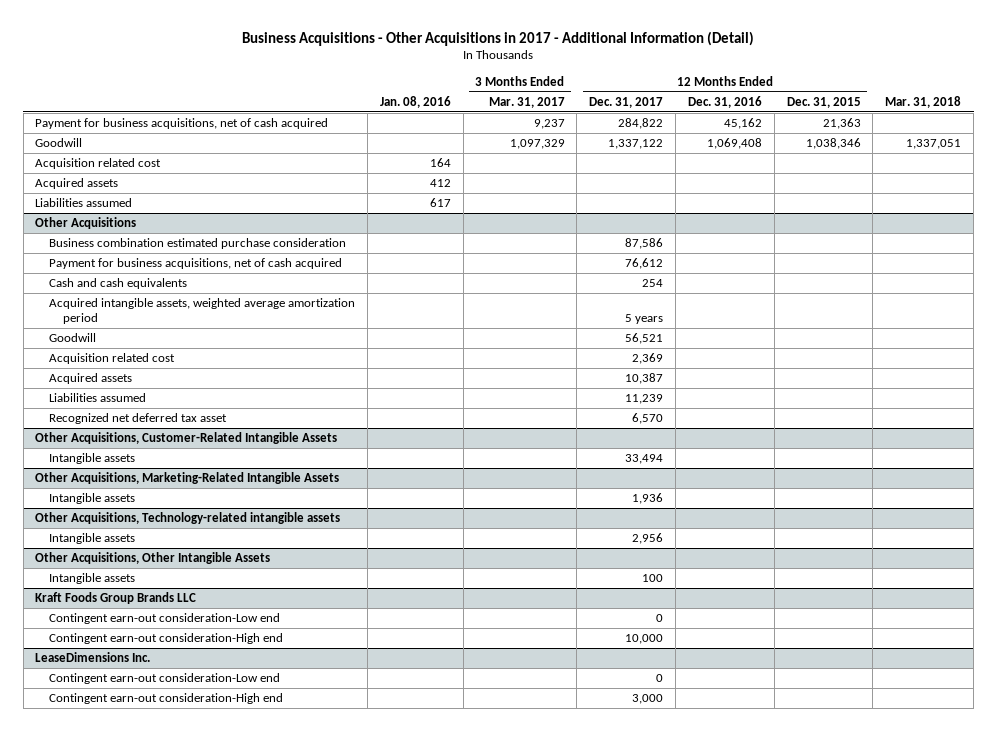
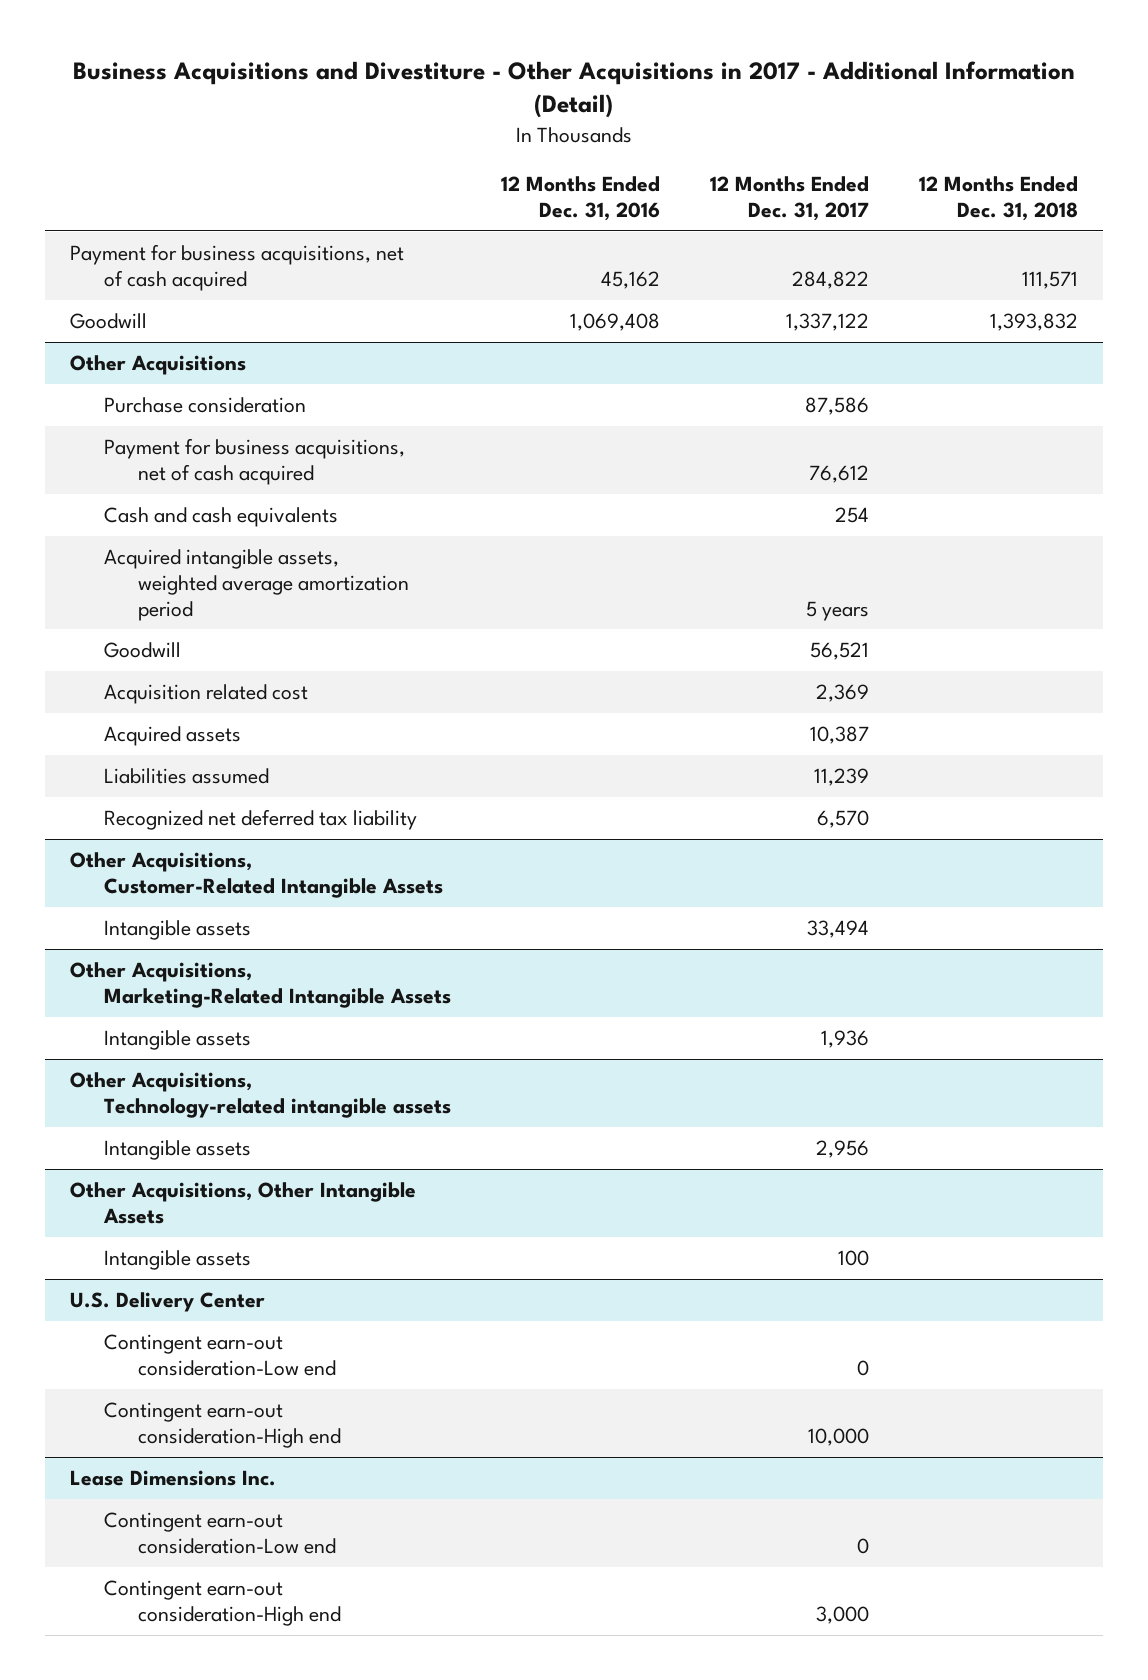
- Business Acquisitions - Other Acquisitions in 2017 - Additional Information (Detail)
+ Business Acquisitions and Divestiture - Other Acquisitions in 2017 - Additional Information (Detail)
- | Jan. 08, 2016 | 3 Months Ended Mar. 31, 2017 | 12 Months Ended Dec. 31, 2017 | 12 Months Ended Dec. 31, 2016 | 12 Months Ended Dec. 31, 2015 | Mar. 31, 2018
+ | 12 Months Ended Dec. 31, 2016 | 12 Months Ended Dec. 31, 2017 | 12 Months Ended Dec. 31, 2018
- Acquisition related cost | 164 | | | | |
- Acquired assets | 412 | | | | |
- Liabilities assumed | 617 | | | | |
@ Other Acquisitions
- Business combination estimated purchase consideration | | | 87,586 | | |
+ Purchase consideration | | 87,586 |
- Recognized net deferred tax asset | | | 6,570 | | |
+ Recognized net deferred tax liability | | 6,570 |
- Kraft Foods Group Brands LLC
+ U.S. Delivery Center
- LeaseDimensions Inc.
+ Lease Dimensions Inc.

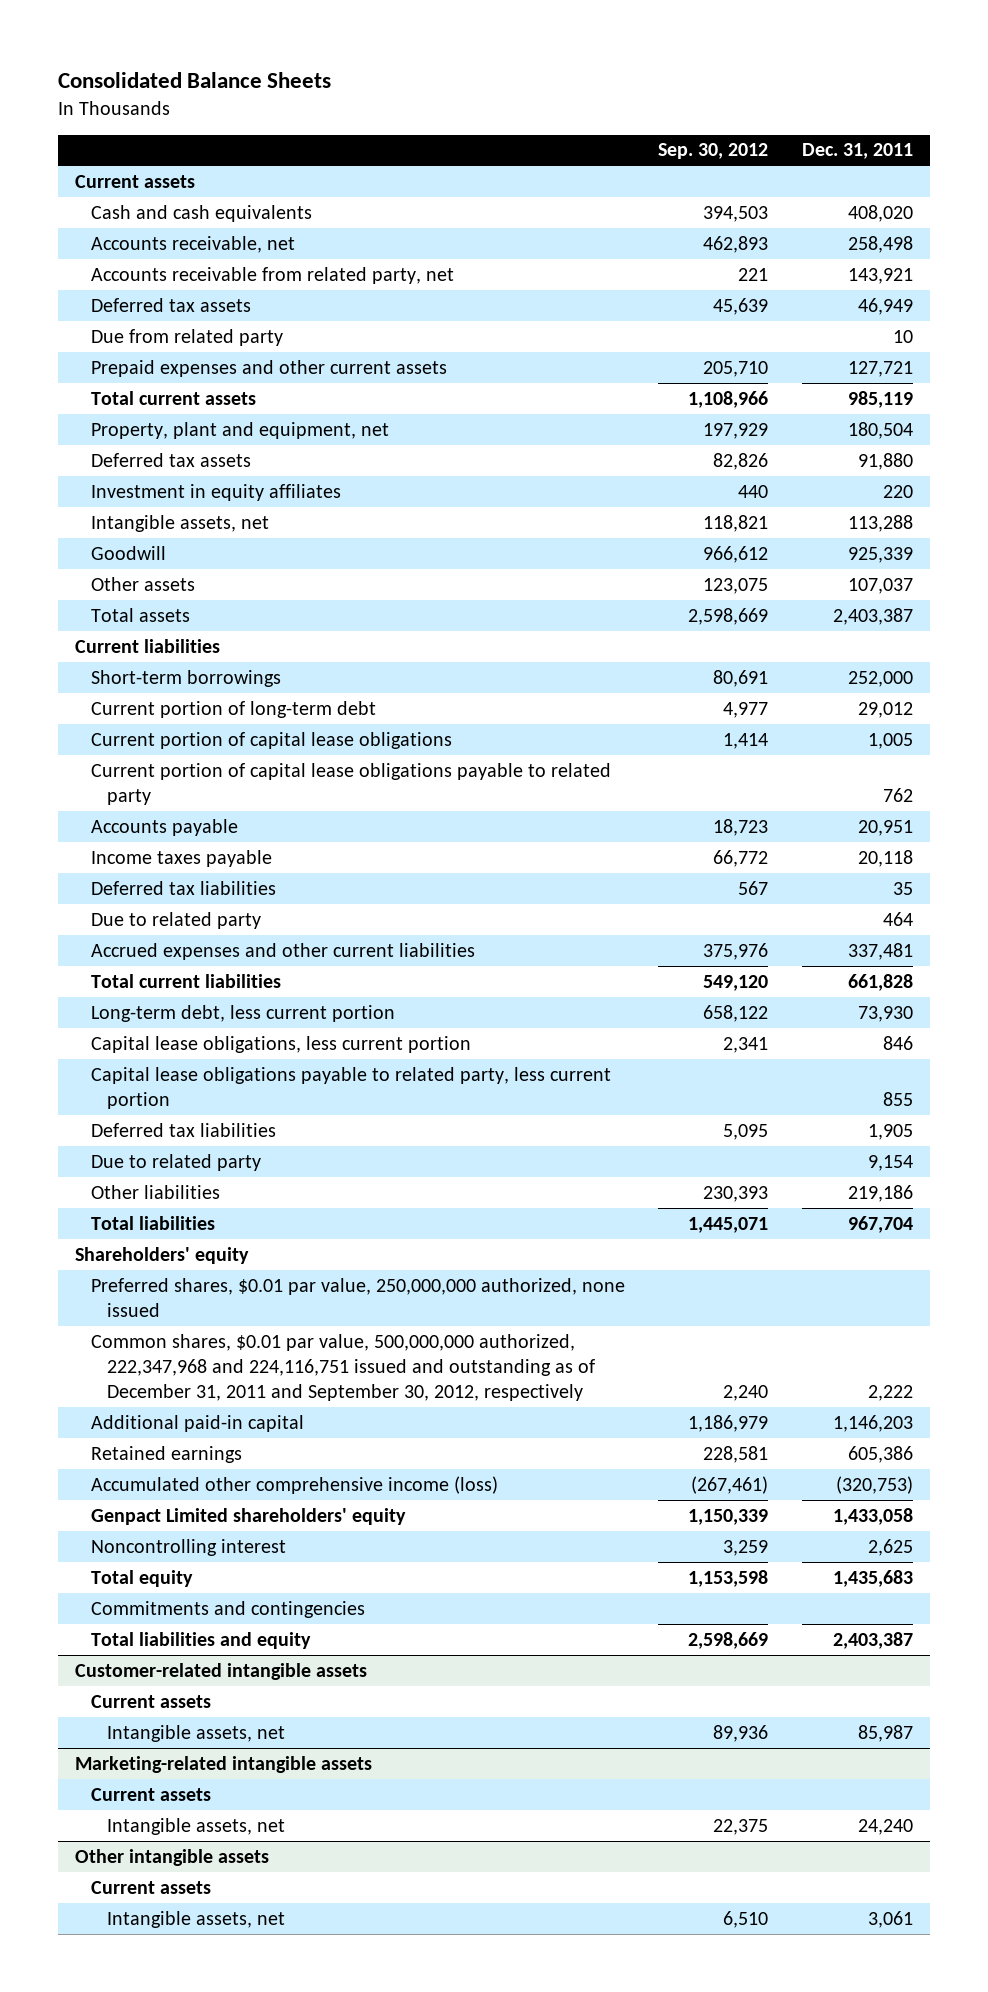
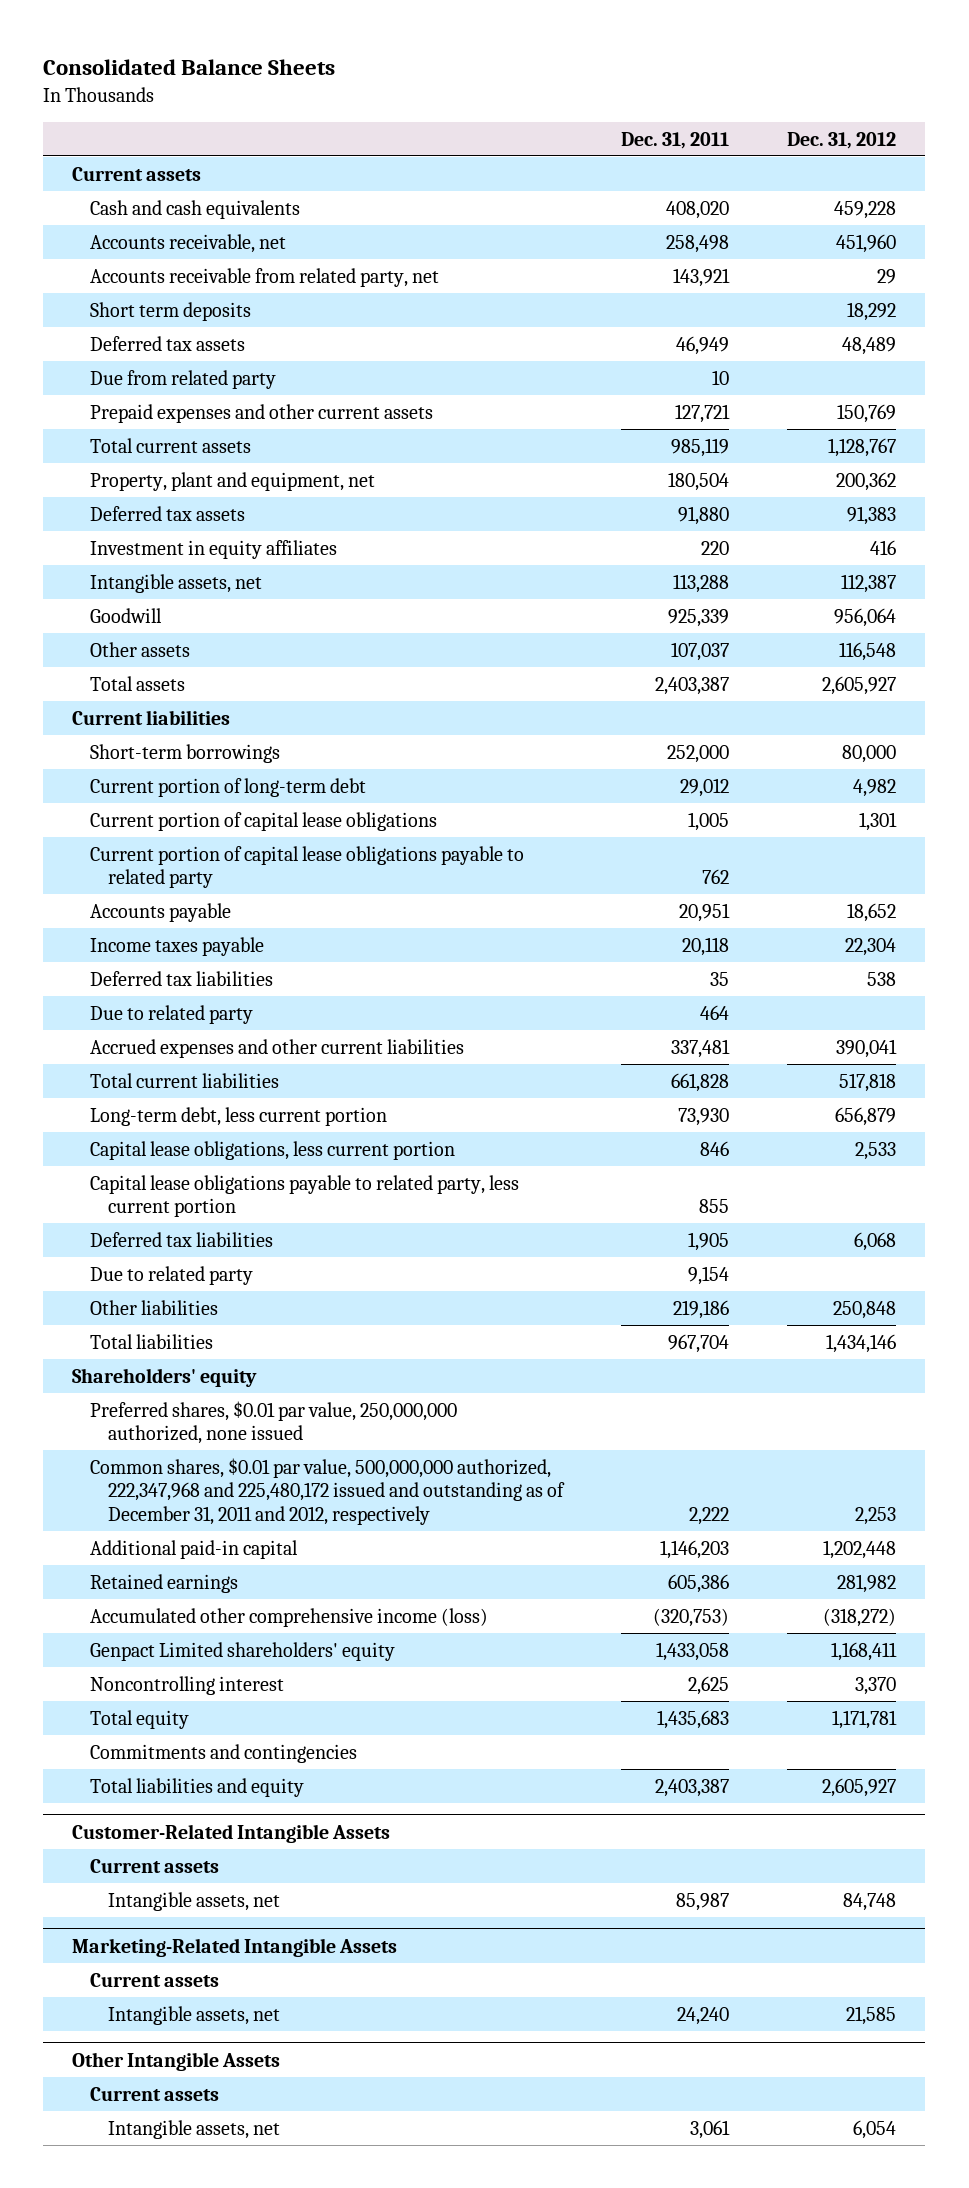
- | Sep. 30, 2012 | Dec. 31, 2011
+ | Dec. 31, 2011 | Dec. 31, 2012
+ Short term deposits | | 18,292
- Common shares, $0.01 par value, 500,000,000 authorized, 222,347,968 and 224,116,751 issued and outstanding as of December 31, 2011 and September 30, 2012, respectively | 2,240 | 2,222
+ Common shares, $0.01 par value, 500,000,000 authorized, 222,347,968 and 225,480,172 issued and outstanding as of December 31, 2011 and 2012, respectively | 2,222 | 2,253
- Customer-related intangible assets
+ Customer-Related Intangible Assets
- Marketing-related intangible assets
+ Marketing-Related Intangible Assets
- Other intangible assets
+ Other Intangible Assets

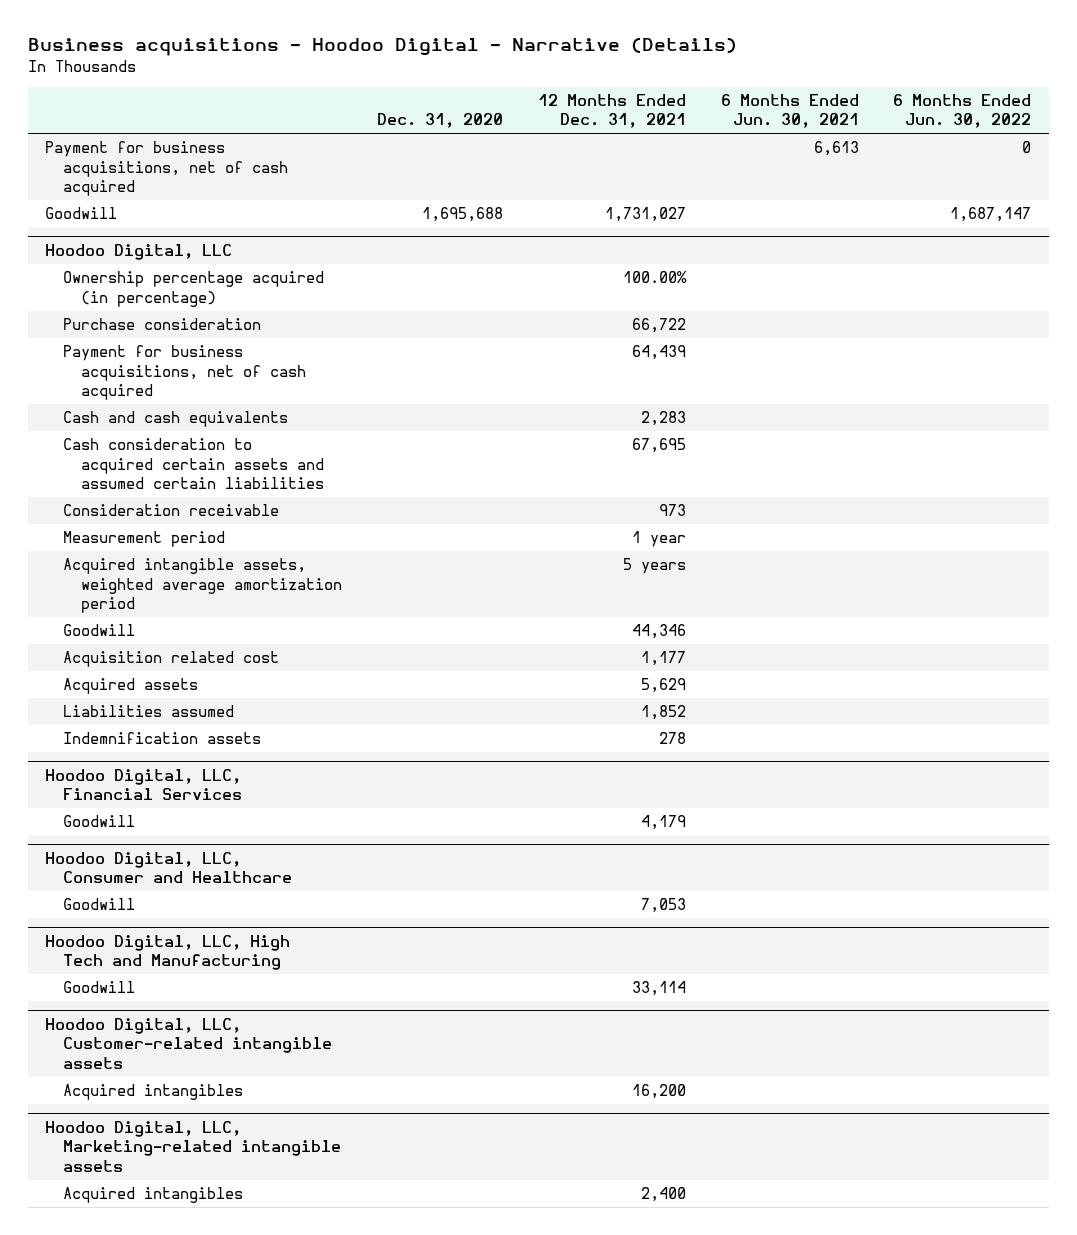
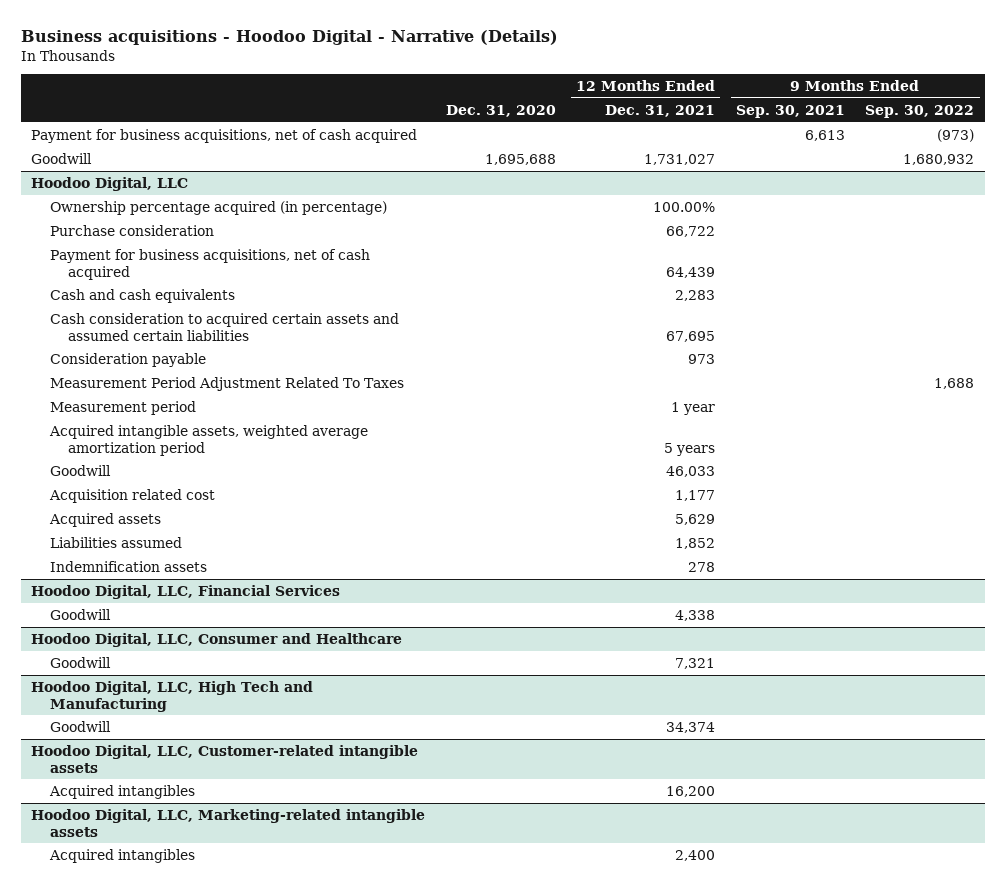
- | Dec. 31, 2020 | 12 Months Ended Dec. 31, 2021 | 6 Months Ended Jun. 30, 2021 | 6 Months Ended Jun. 30, 2022
+ | Dec. 31, 2020 | 12 Months Ended Dec. 31, 2021 | 9 Months Ended Sep. 30, 2021 | 9 Months Ended Sep. 30, 2022
@ Hoodoo Digital, LLC
- Consideration receivable | | 973 | |
+ Consideration payable | | 973 | |
+ Measurement Period Adjustment Related To Taxes | | | | 1,688
- Goodwill | | 44,346 | |
+ Goodwill | | 46,033 | |
@ Hoodoo Digital, LLC, Financial Services
- Goodwill | | 4,179 | |
+ Goodwill | | 4,338 | |
@ Hoodoo Digital, LLC, Consumer and Healthcare
- Goodwill | | 7,053 | |
+ Goodwill | | 7,321 | |
@ Hoodoo Digital, LLC, High Tech and Manufacturing
- Goodwill | | 33,114 | |
+ Goodwill | | 34,374 | |

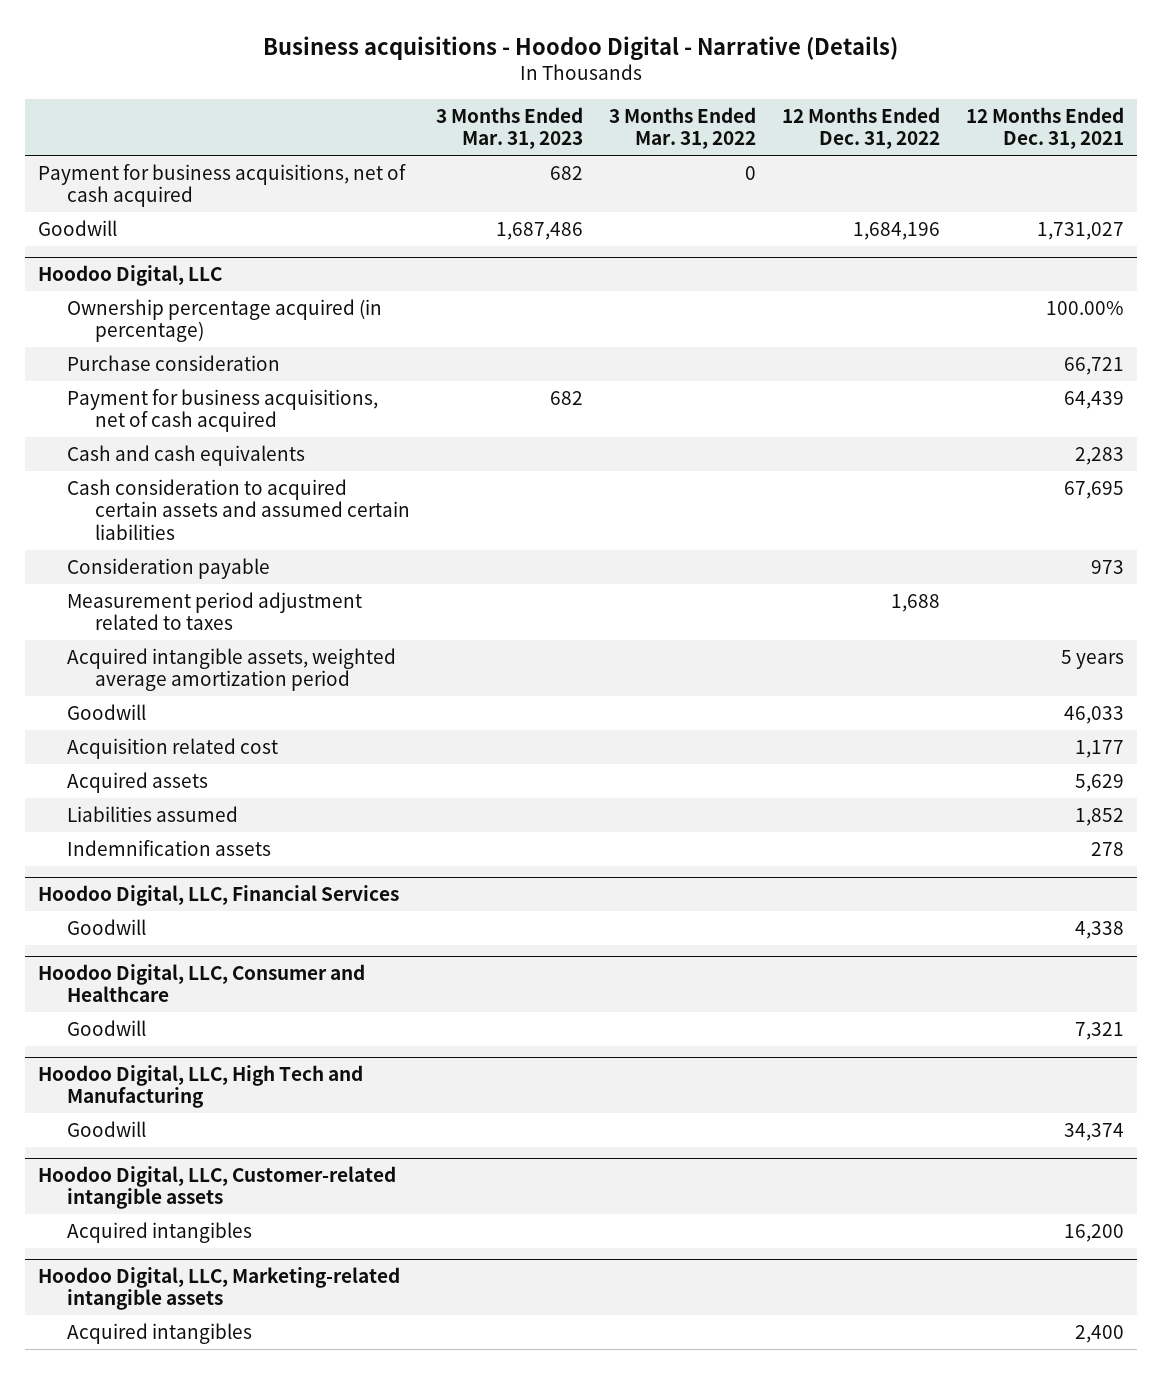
- | Dec. 31, 2020 | 12 Months Ended Dec. 31, 2021 | 9 Months Ended Sep. 30, 2021 | 9 Months Ended Sep. 30, 2022
+ | 3 Months Ended Mar. 31, 2023 | 3 Months Ended Mar. 31, 2022 | 12 Months Ended Dec. 31, 2022 | 12 Months Ended Dec. 31, 2021
@ Hoodoo Digital, LLC
- Purchase consideration | | 66,722 | |
+ Purchase consideration | | | | 66,721
- Measurement Period Adjustment Related To Taxes | | | | 1,688
- Measurement period | | 1 year | |
+ Measurement period adjustment related to taxes | | | 1,688 |

